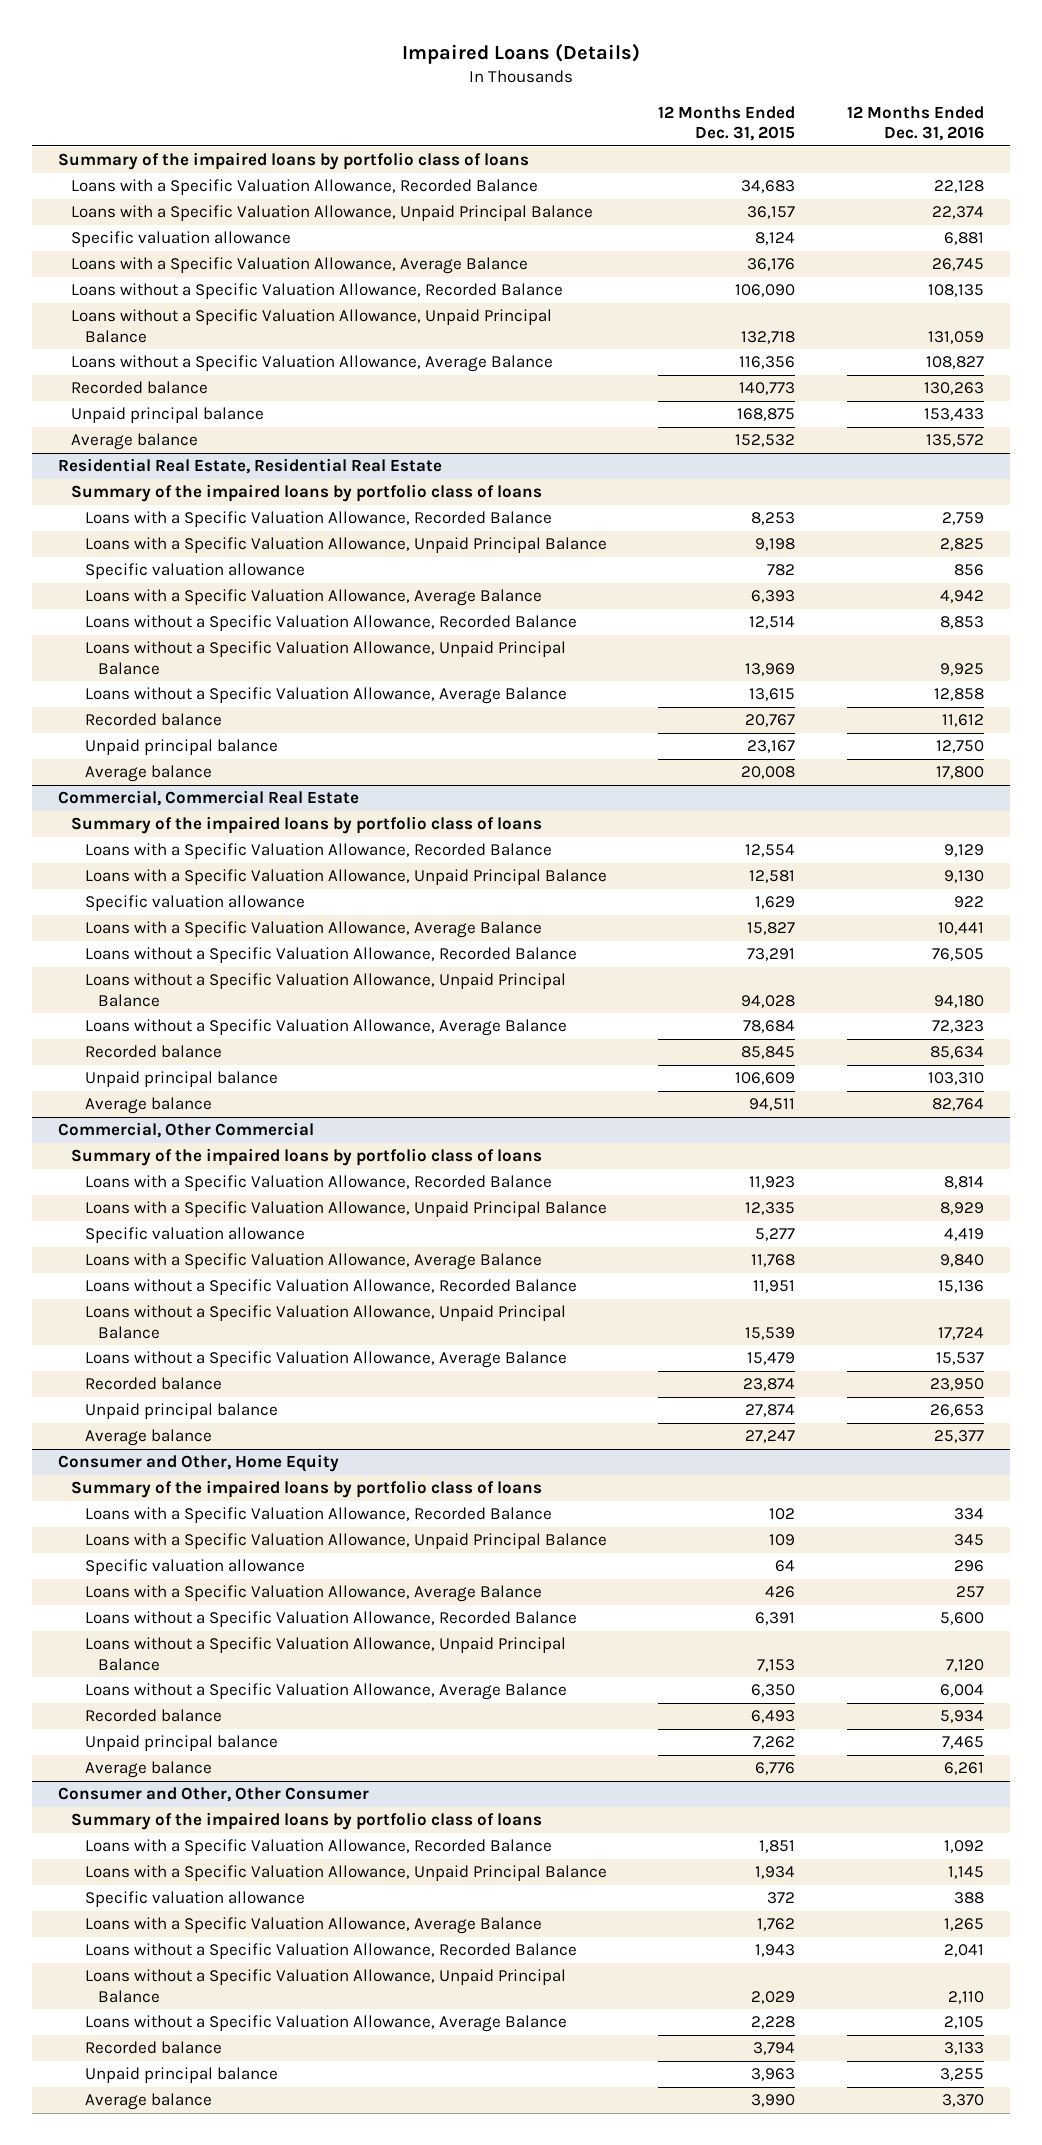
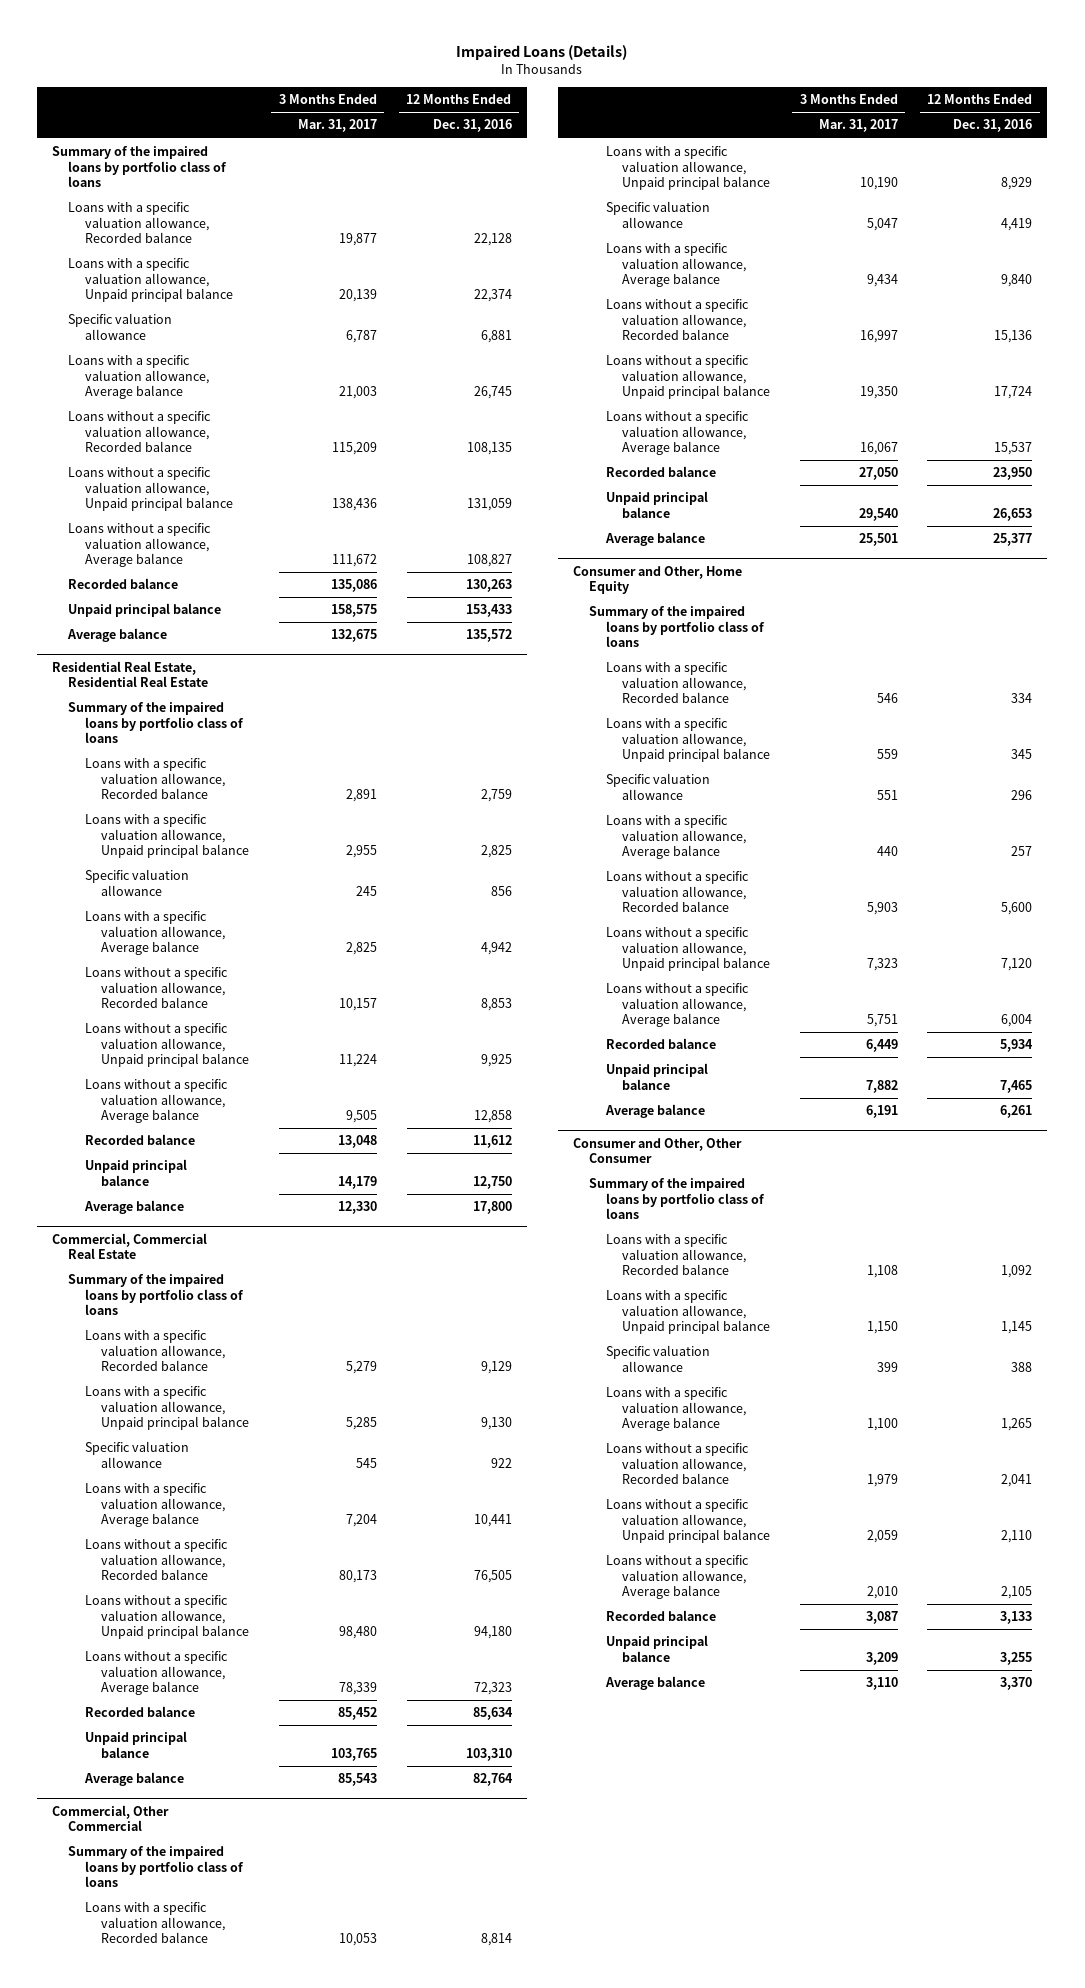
- | 12 Months Ended Dec. 31, 2015 | 12 Months Ended Dec. 31, 2016
+ | 3 Months Ended Mar. 31, 2017 | 12 Months Ended Dec. 31, 2016
- Loans with a Specific Valuation Allowance, Recorded Balance | 34,683 | 22,128
- Loans with a Specific Valuation Allowance, Unpaid Principal Balance | 36,157 | 22,374
+ Loans with a specific valuation allowance, Recorded balance | 19,877 | 22,128
+ Loans with a specific valuation allowance, Unpaid principal balance | 20,139 | 22,374
- Loans with a Specific Valuation Allowance, Average Balance | 36,176 | 26,745
- Loans without a Specific Valuation Allowance, Recorded Balance | 106,090 | 108,135
- Loans without a Specific Valuation Allowance, Unpaid Principal Balance | 132,718 | 131,059
- Loans without a Specific Valuation Allowance, Average Balance | 116,356 | 108,827
+ Loans with a specific valuation allowance, Average balance | 21,003 | 26,745
+ Loans without a specific valuation allowance, Recorded balance | 115,209 | 108,135
+ Loans without a specific valuation allowance, Unpaid principal balance | 138,436 | 131,059
+ Loans without a specific valuation allowance, Average balance | 111,672 | 108,827
@ Residential Real Estate, Residential Real Estate
- Loans with a Specific Valuation Allowance, Recorded Balance | 8,253 | 2,759
- Loans with a Specific Valuation Allowance, Unpaid Principal Balance | 9,198 | 2,825
+ Loans with a specific valuation allowance, Recorded balance | 2,891 | 2,759
+ Loans with a specific valuation allowance, Unpaid principal balance | 2,955 | 2,825
- Loans with a Specific Valuation Allowance, Average Balance | 6,393 | 4,942
- Loans without a Specific Valuation Allowance, Recorded Balance | 12,514 | 8,853
- Loans without a Specific Valuation Allowance, Unpaid Principal Balance | 13,969 | 9,925
- Loans without a Specific Valuation Allowance, Average Balance | 13,615 | 12,858
+ Loans with a specific valuation allowance, Average balance | 2,825 | 4,942
+ Loans without a specific valuation allowance, Recorded balance | 10,157 | 8,853
+ Loans without a specific valuation allowance, Unpaid principal balance | 11,224 | 9,925
+ Loans without a specific valuation allowance, Average balance | 9,505 | 12,858
@ Commercial, Commercial Real Estate
- Loans with a Specific Valuation Allowance, Recorded Balance | 12,554 | 9,129
- Loans with a Specific Valuation Allowance, Unpaid Principal Balance | 12,581 | 9,130
+ Loans with a specific valuation allowance, Recorded balance | 5,279 | 9,129
+ Loans with a specific valuation allowance, Unpaid principal balance | 5,285 | 9,130
- Loans with a Specific Valuation Allowance, Average Balance | 15,827 | 10,441
- Loans without a Specific Valuation Allowance, Recorded Balance | 73,291 | 76,505
- Loans without a Specific Valuation Allowance, Unpaid Principal Balance | 94,028 | 94,180
- Loans without a Specific Valuation Allowance, Average Balance | 78,684 | 72,323
+ Loans with a specific valuation allowance, Average balance | 7,204 | 10,441
+ Loans without a specific valuation allowance, Recorded balance | 80,173 | 76,505
+ Loans without a specific valuation allowance, Unpaid principal balance | 98,480 | 94,180
+ Loans without a specific valuation allowance, Average balance | 78,339 | 72,323
@ Commercial, Other Commercial
- Loans with a Specific Valuation Allowance, Recorded Balance | 11,923 | 8,814
- Loans with a Specific Valuation Allowance, Unpaid Principal Balance | 12,335 | 8,929
+ Loans with a specific valuation allowance, Recorded balance | 10,053 | 8,814
+ Loans with a specific valuation allowance, Unpaid principal balance | 10,190 | 8,929
- Loans with a Specific Valuation Allowance, Average Balance | 11,768 | 9,840
- Loans without a Specific Valuation Allowance, Recorded Balance | 11,951 | 15,136
- Loans without a Specific Valuation Allowance, Unpaid Principal Balance | 15,539 | 17,724
- Loans without a Specific Valuation Allowance, Average Balance | 15,479 | 15,537
+ Loans with a specific valuation allowance, Average balance | 9,434 | 9,840
+ Loans without a specific valuation allowance, Recorded balance | 16,997 | 15,136
+ Loans without a specific valuation allowance, Unpaid principal balance | 19,350 | 17,724
+ Loans without a specific valuation allowance, Average balance | 16,067 | 15,537
@ Consumer and Other, Home Equity
- Loans with a Specific Valuation Allowance, Recorded Balance | 102 | 334
- Loans with a Specific Valuation Allowance, Unpaid Principal Balance | 109 | 345
+ Loans with a specific valuation allowance, Recorded balance | 546 | 334
+ Loans with a specific valuation allowance, Unpaid principal balance | 559 | 345
- Loans with a Specific Valuation Allowance, Average Balance | 426 | 257
- Loans without a Specific Valuation Allowance, Recorded Balance | 6,391 | 5,600
- Loans without a Specific Valuation Allowance, Unpaid Principal Balance | 7,153 | 7,120
- Loans without a Specific Valuation Allowance, Average Balance | 6,350 | 6,004
+ Loans with a specific valuation allowance, Average balance | 440 | 257
+ Loans without a specific valuation allowance, Recorded balance | 5,903 | 5,600
+ Loans without a specific valuation allowance, Unpaid principal balance | 7,323 | 7,120
+ Loans without a specific valuation allowance, Average balance | 5,751 | 6,004
@ Consumer and Other, Other Consumer
- Loans with a Specific Valuation Allowance, Recorded Balance | 1,851 | 1,092
- Loans with a Specific Valuation Allowance, Unpaid Principal Balance | 1,934 | 1,145
+ Loans with a specific valuation allowance, Recorded balance | 1,108 | 1,092
+ Loans with a specific valuation allowance, Unpaid principal balance | 1,150 | 1,145
- Loans with a Specific Valuation Allowance, Average Balance | 1,762 | 1,265
- Loans without a Specific Valuation Allowance, Recorded Balance | 1,943 | 2,041
- Loans without a Specific Valuation Allowance, Unpaid Principal Balance | 2,029 | 2,110
- Loans without a Specific Valuation Allowance, Average Balance | 2,228 | 2,105
+ Loans with a specific valuation allowance, Average balance | 1,100 | 1,265
+ Loans without a specific valuation allowance, Recorded balance | 1,979 | 2,041
+ Loans without a specific valuation allowance, Unpaid principal balance | 2,059 | 2,110
+ Loans without a specific valuation allowance, Average balance | 2,010 | 2,105

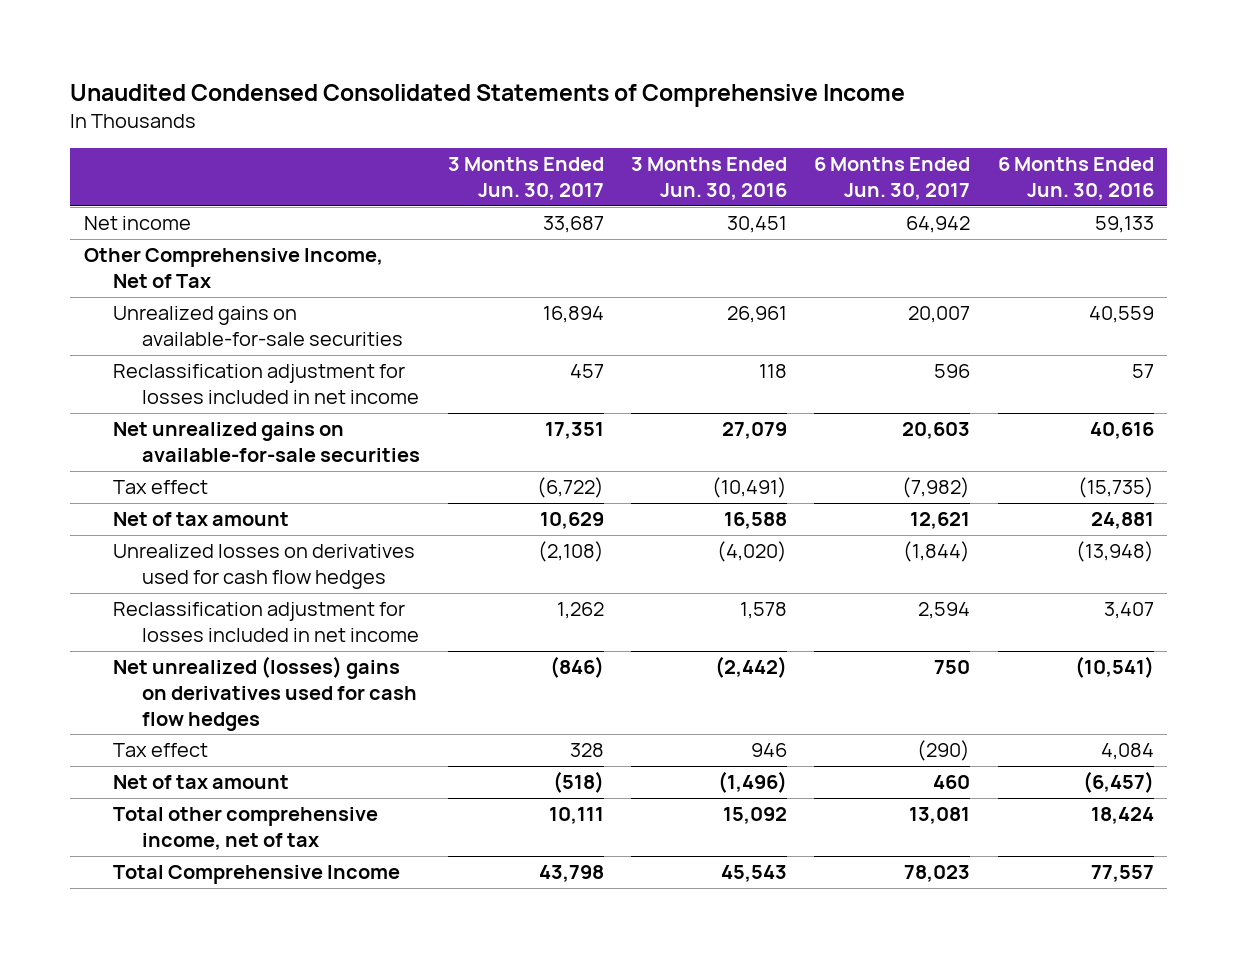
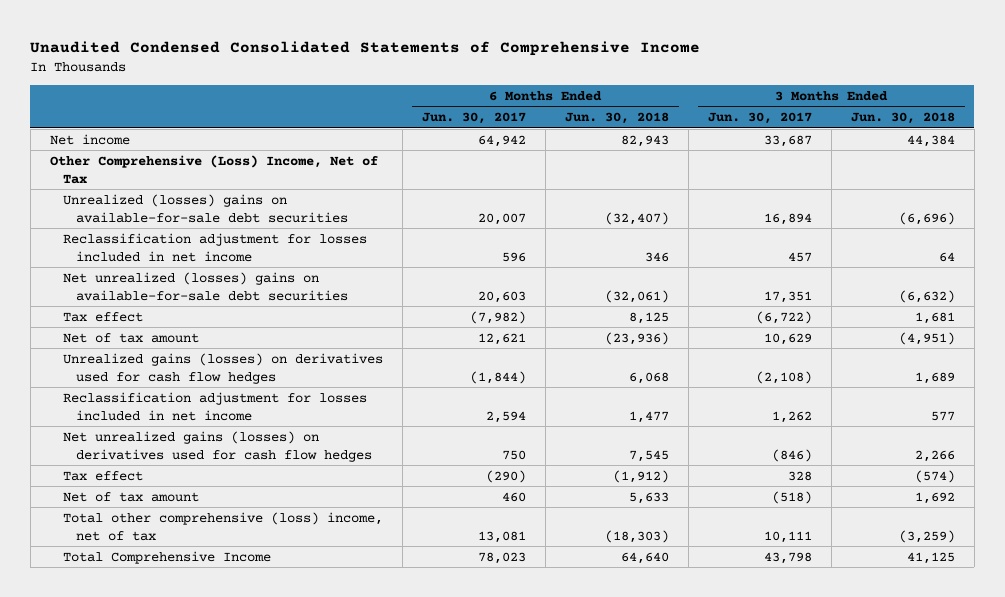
- | 3 Months Ended Jun. 30, 2017 | 3 Months Ended Jun. 30, 2016 | 6 Months Ended Jun. 30, 2017 | 6 Months Ended Jun. 30, 2016
+ | 6 Months Ended Jun. 30, 2017 | 6 Months Ended Jun. 30, 2018 | 3 Months Ended Jun. 30, 2017 | 3 Months Ended Jun. 30, 2018
- Other Comprehensive Income, Net of Tax
- Unrealized gains on available-for-sale securities | 16,894 | 26,961 | 20,007 | 40,559
+ Other Comprehensive (Loss) Income, Net of Tax
+ Unrealized (losses) gains on available-for-sale debt securities | 20,007 | (32,407) | 16,894 | (6,696)
- Net unrealized gains on available-for-sale securities | 17,351 | 27,079 | 20,603 | 40,616
+ Net unrealized (losses) gains on available-for-sale debt securities | 20,603 | (32,061) | 17,351 | (6,632)
- Unrealized losses on derivatives used for cash flow hedges | (2,108) | (4,020) | (1,844) | (13,948)
+ Unrealized gains (losses) on derivatives used for cash flow hedges | (1,844) | 6,068 | (2,108) | 1,689
- Net unrealized (losses) gains on derivatives used for cash flow hedges | (846) | (2,442) | 750 | (10,541)
+ Net unrealized gains (losses) on derivatives used for cash flow hedges | 750 | 7,545 | (846) | 2,266
- Total other comprehensive income, net of tax | 10,111 | 15,092 | 13,081 | 18,424
+ Total other comprehensive (loss) income, net of tax | 13,081 | (18,303) | 10,111 | (3,259)

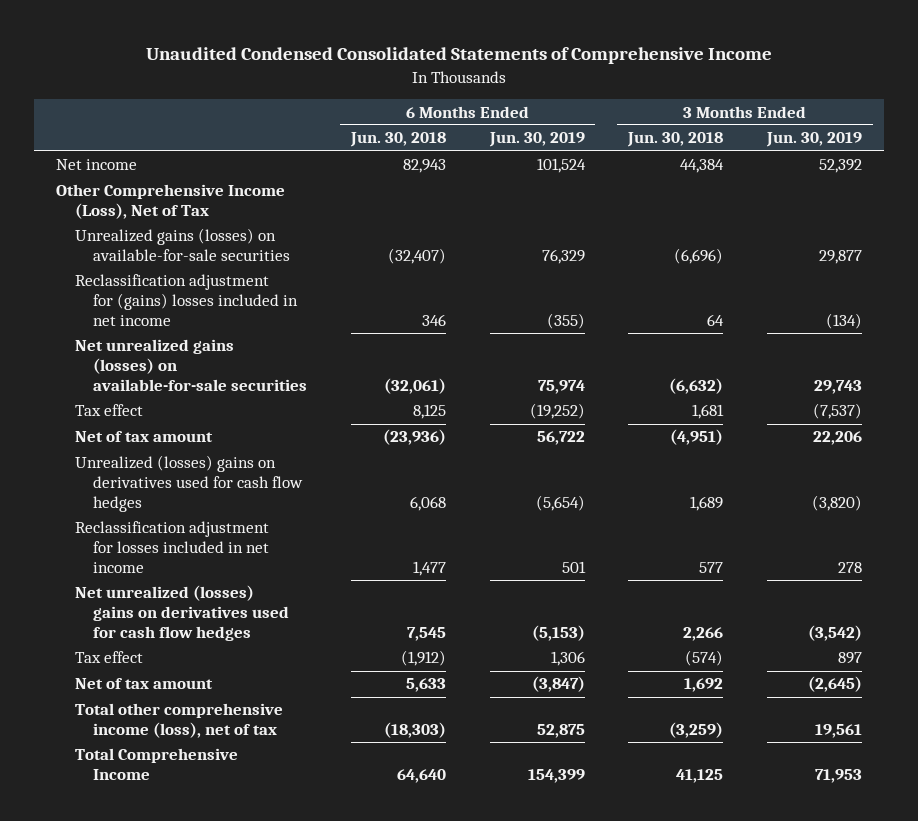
- | 6 Months Ended Jun. 30, 2017 | 6 Months Ended Jun. 30, 2018 | 3 Months Ended Jun. 30, 2017 | 3 Months Ended Jun. 30, 2018
+ | 6 Months Ended Jun. 30, 2018 | 6 Months Ended Jun. 30, 2019 | 3 Months Ended Jun. 30, 2018 | 3 Months Ended Jun. 30, 2019
- Other Comprehensive (Loss) Income, Net of Tax
- Unrealized (losses) gains on available-for-sale debt securities | 20,007 | (32,407) | 16,894 | (6,696)
- Reclassification adjustment for losses included in net income | 596 | 346 | 457 | 64
- Net unrealized (losses) gains on available-for-sale debt securities | 20,603 | (32,061) | 17,351 | (6,632)
+ Other Comprehensive Income (Loss), Net of Tax
+ Unrealized gains (losses) on available-for-sale securities | (32,407) | 76,329 | (6,696) | 29,877
+ Reclassification adjustment for (gains) losses included in net income | 346 | (355) | 64 | (134)
+ Net unrealized gains (losses) on available-for-sale securities | (32,061) | 75,974 | (6,632) | 29,743
- Unrealized gains (losses) on derivatives used for cash flow hedges | (1,844) | 6,068 | (2,108) | 1,689
+ Unrealized (losses) gains on derivatives used for cash flow hedges | 6,068 | (5,654) | 1,689 | (3,820)
- Net unrealized gains (losses) on derivatives used for cash flow hedges | 750 | 7,545 | (846) | 2,266
+ Net unrealized (losses) gains on derivatives used for cash flow hedges | 7,545 | (5,153) | 2,266 | (3,542)
- Total other comprehensive (loss) income, net of tax | 13,081 | (18,303) | 10,111 | (3,259)
+ Total other comprehensive income (loss), net of tax | (18,303) | 52,875 | (3,259) | 19,561

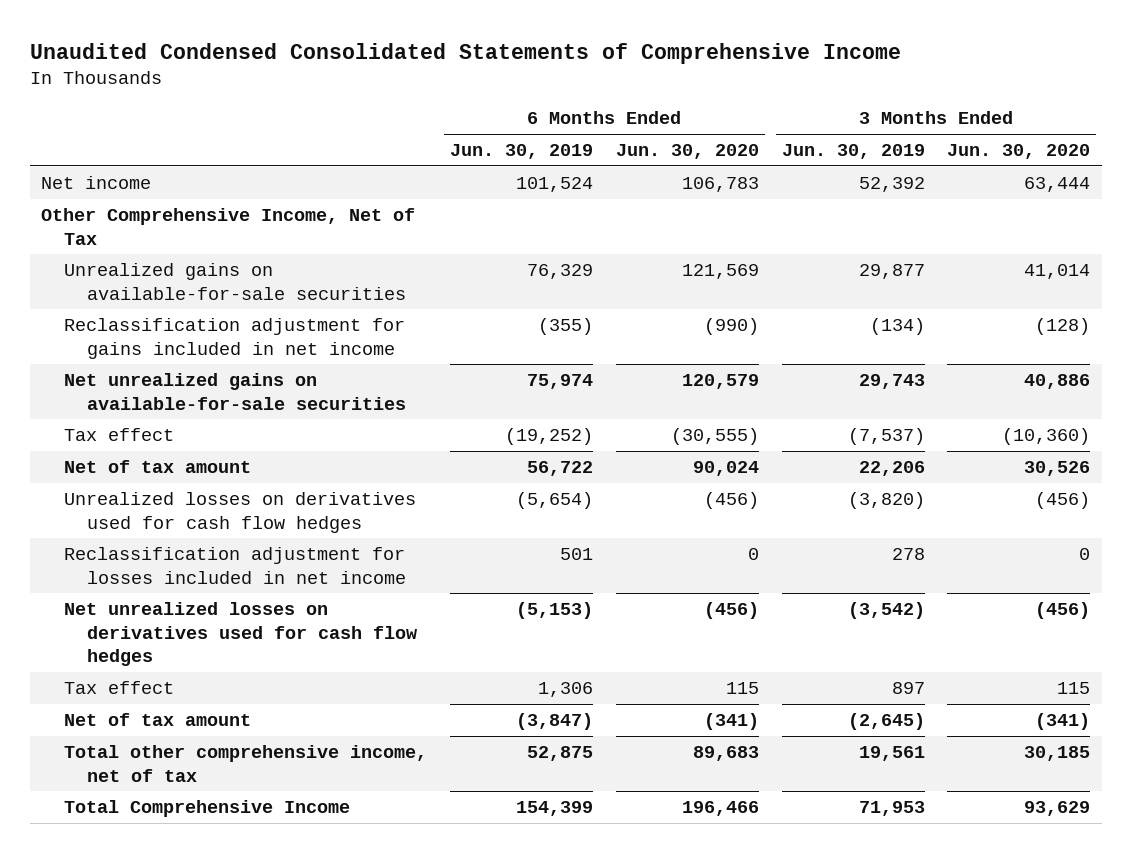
- | 6 Months Ended Jun. 30, 2018 | 6 Months Ended Jun. 30, 2019 | 3 Months Ended Jun. 30, 2018 | 3 Months Ended Jun. 30, 2019
+ | 6 Months Ended Jun. 30, 2019 | 6 Months Ended Jun. 30, 2020 | 3 Months Ended Jun. 30, 2019 | 3 Months Ended Jun. 30, 2020
- Other Comprehensive Income (Loss), Net of Tax
- Unrealized gains (losses) on available-for-sale securities | (32,407) | 76,329 | (6,696) | 29,877
- Reclassification adjustment for (gains) losses included in net income | 346 | (355) | 64 | (134)
- Net unrealized gains (losses) on available-for-sale securities | (32,061) | 75,974 | (6,632) | 29,743
+ Other Comprehensive Income, Net of Tax
+ Unrealized gains on available-for-sale securities | 76,329 | 121,569 | 29,877 | 41,014
+ Reclassification adjustment for gains included in net income | (355) | (990) | (134) | (128)
+ Net unrealized gains on available-for-sale securities | 75,974 | 120,579 | 29,743 | 40,886
- Unrealized (losses) gains on derivatives used for cash flow hedges | 6,068 | (5,654) | 1,689 | (3,820)
+ Unrealized losses on derivatives used for cash flow hedges | (5,654) | (456) | (3,820) | (456)
- Net unrealized (losses) gains on derivatives used for cash flow hedges | 7,545 | (5,153) | 2,266 | (3,542)
+ Net unrealized losses on derivatives used for cash flow hedges | (5,153) | (456) | (3,542) | (456)
- Total other comprehensive income (loss), net of tax | (18,303) | 52,875 | (3,259) | 19,561
+ Total other comprehensive income, net of tax | 52,875 | 89,683 | 19,561 | 30,185

